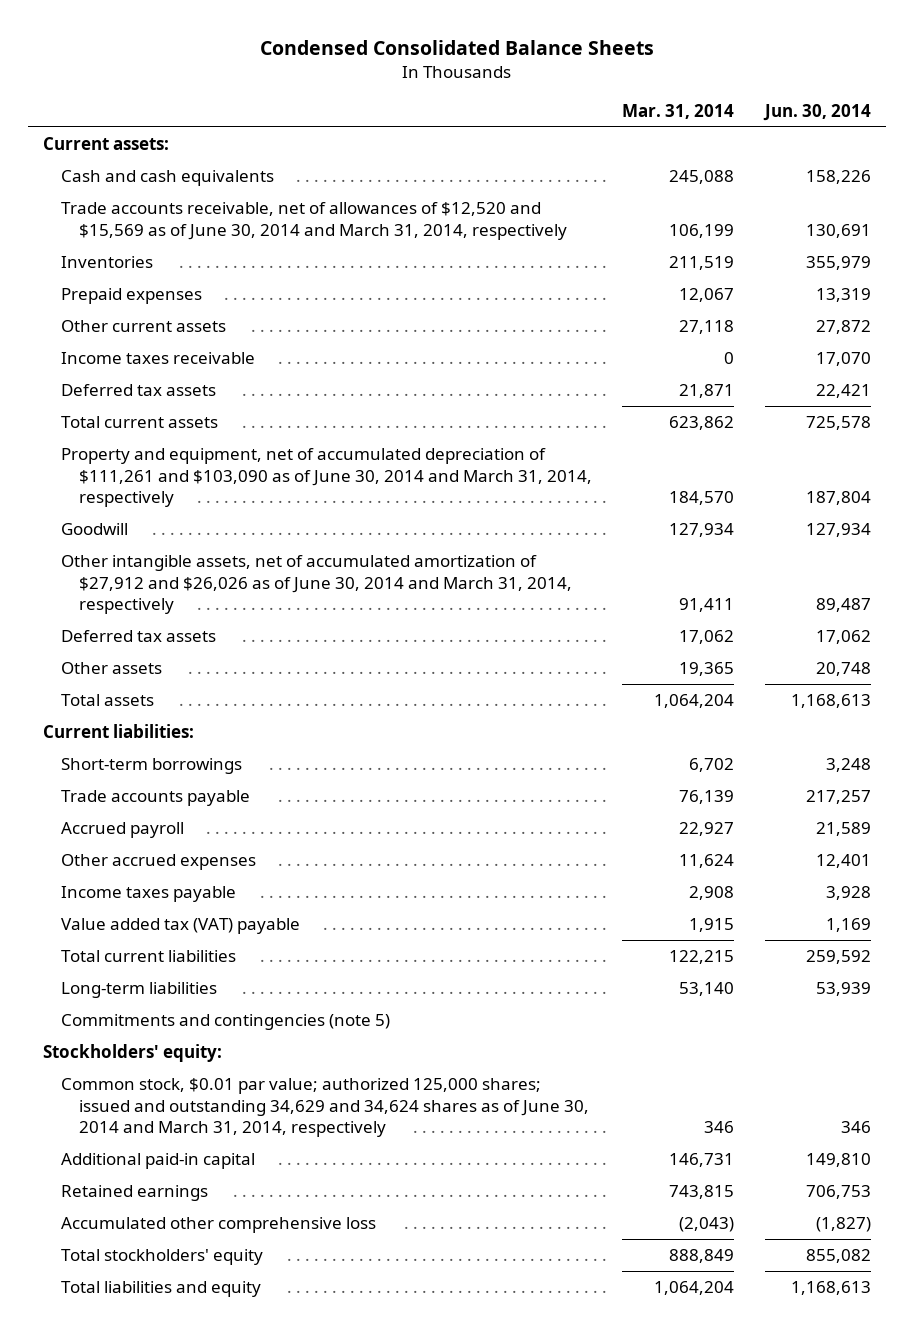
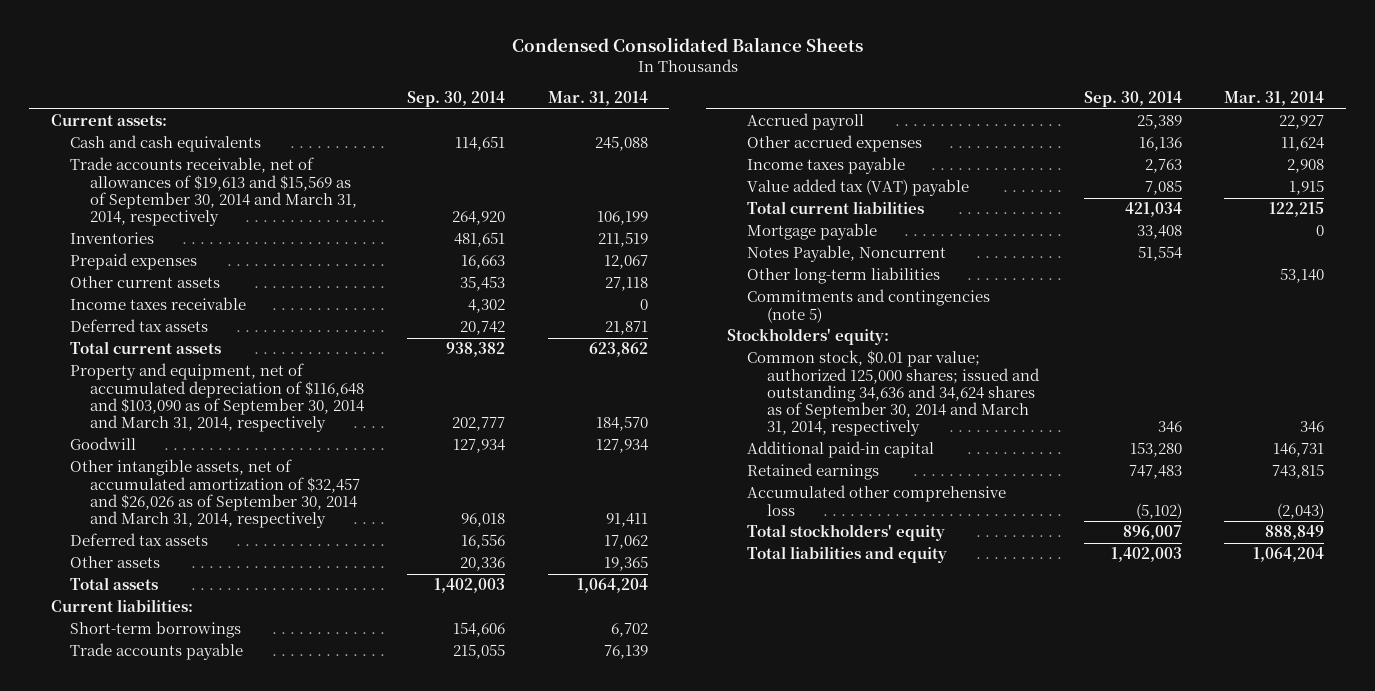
- | Mar. 31, 2014 | Jun. 30, 2014
+ | Sep. 30, 2014 | Mar. 31, 2014
- Trade accounts receivable, net of allowances of $12,520 and $15,569 as of June 30, 2014 and March 31, 2014, respectively | 106,199 | 130,691
+ Trade accounts receivable, net of allowances of $19,613 and $15,569 as of September 30, 2014 and March 31, 2014, respectively | 264,920 | 106,199
- Property and equipment, net of accumulated depreciation of $111,261 and $103,090 as of June 30, 2014 and March 31, 2014, respectively | 184,570 | 187,804
+ Property and equipment, net of accumulated depreciation of $116,648 and $103,090 as of September 30, 2014 and March 31, 2014, respectively | 202,777 | 184,570
- Other intangible assets, net of accumulated amortization of $27,912 and $26,026 as of June 30, 2014 and March 31, 2014, respectively | 91,411 | 89,487
+ Other intangible assets, net of accumulated amortization of $32,457 and $26,026 as of September 30, 2014 and March 31, 2014, respectively | 96,018 | 91,411
- Long-term liabilities | 53,140 | 53,939
+ Mortgage payable | 33,408 | 0
+ Notes Payable, Noncurrent | 51,554 |
+ Other long-term liabilities | | 53,140
- Common stock, $0.01 par value; authorized 125,000 shares; issued and outstanding 34,629 and 34,624 shares as of June 30, 2014 and March 31, 2014, respectively | 346 | 346
+ Common stock, $0.01 par value; authorized 125,000 shares; issued and outstanding 34,636 and 34,624 shares as of September 30, 2014 and March 31, 2014, respectively | 346 | 346

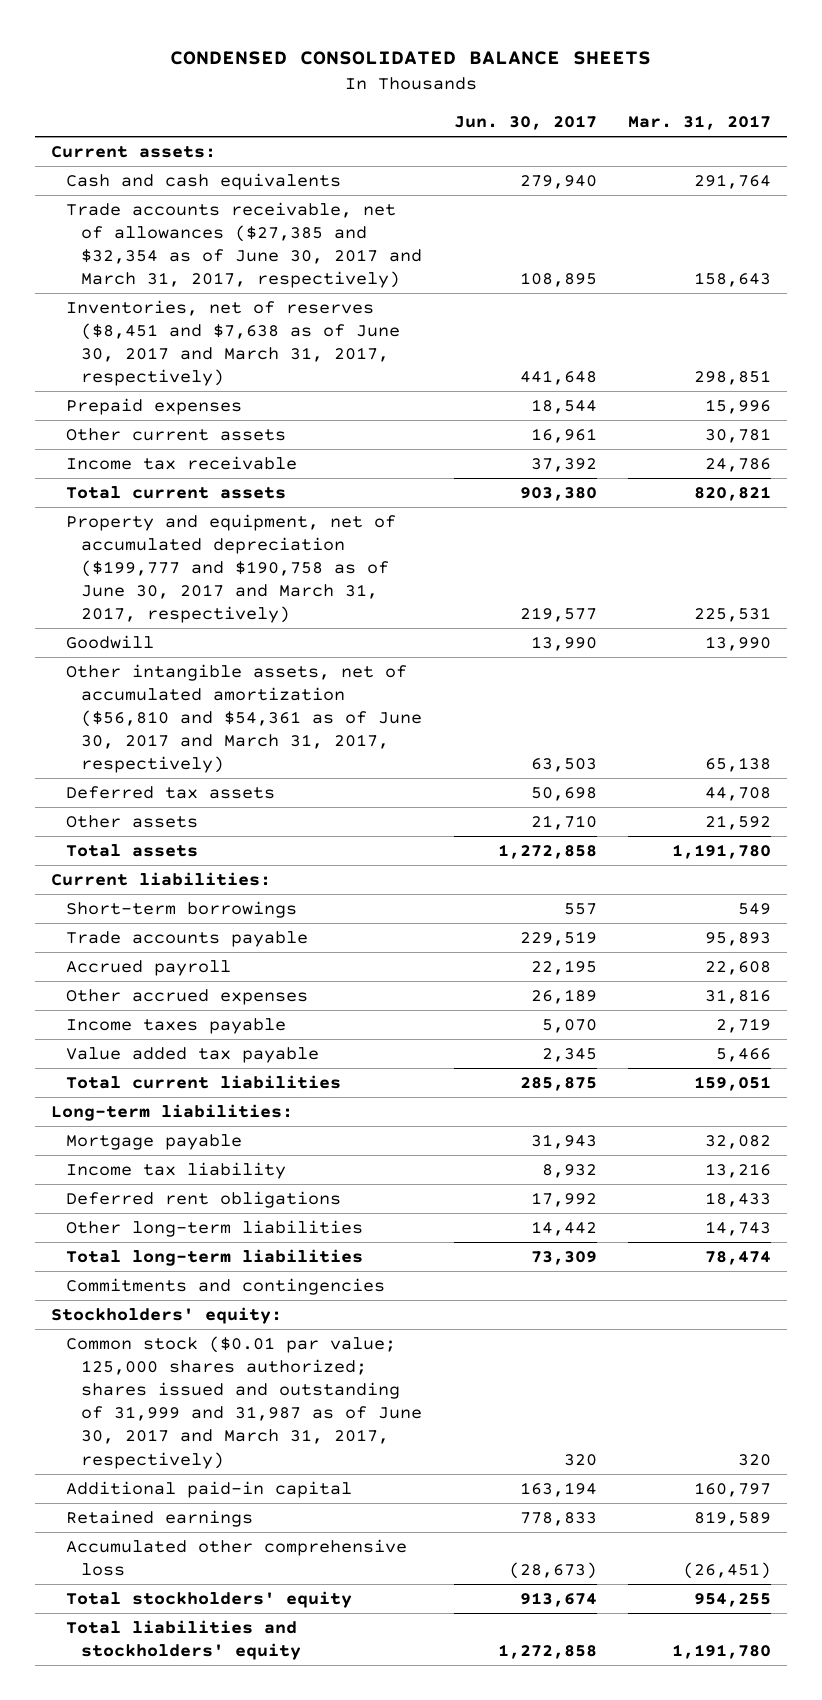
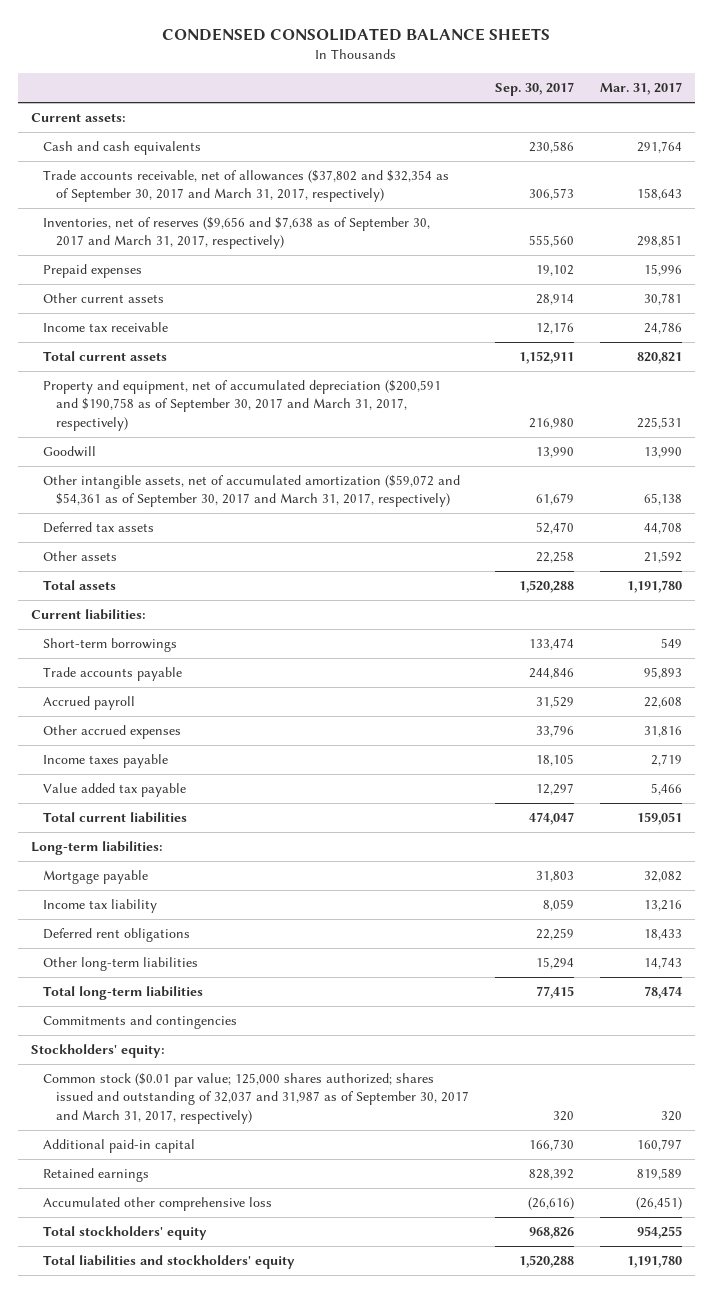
- | Jun. 30, 2017 | Mar. 31, 2017
+ | Sep. 30, 2017 | Mar. 31, 2017
- Trade accounts receivable, net of allowances ($27,385 and $32,354 as of June 30, 2017 and March 31, 2017, respectively) | 108,895 | 158,643
- Inventories, net of reserves ($8,451 and $7,638 as of June 30, 2017 and March 31, 2017, respectively) | 441,648 | 298,851
+ Trade accounts receivable, net of allowances ($37,802 and $32,354 as of September 30, 2017 and March 31, 2017, respectively) | 306,573 | 158,643
+ Inventories, net of reserves ($9,656 and $7,638 as of September 30, 2017 and March 31, 2017, respectively) | 555,560 | 298,851
- Property and equipment, net of accumulated depreciation ($199,777 and $190,758 as of June 30, 2017 and March 31, 2017, respectively) | 219,577 | 225,531
+ Property and equipment, net of accumulated depreciation ($200,591 and $190,758 as of September 30, 2017 and March 31, 2017, respectively) | 216,980 | 225,531
- Other intangible assets, net of accumulated amortization ($56,810 and $54,361 as of June 30, 2017 and March 31, 2017, respectively) | 63,503 | 65,138
+ Other intangible assets, net of accumulated amortization ($59,072 and $54,361 as of September 30, 2017 and March 31, 2017, respectively) | 61,679 | 65,138
- Common stock ($0.01 par value; 125,000 shares authorized; shares issued and outstanding of 31,999 and 31,987 as of June 30, 2017 and March 31, 2017, respectively) | 320 | 320
+ Common stock ($0.01 par value; 125,000 shares authorized; shares issued and outstanding of 32,037 and 31,987 as of September 30, 2017 and March 31, 2017, respectively) | 320 | 320

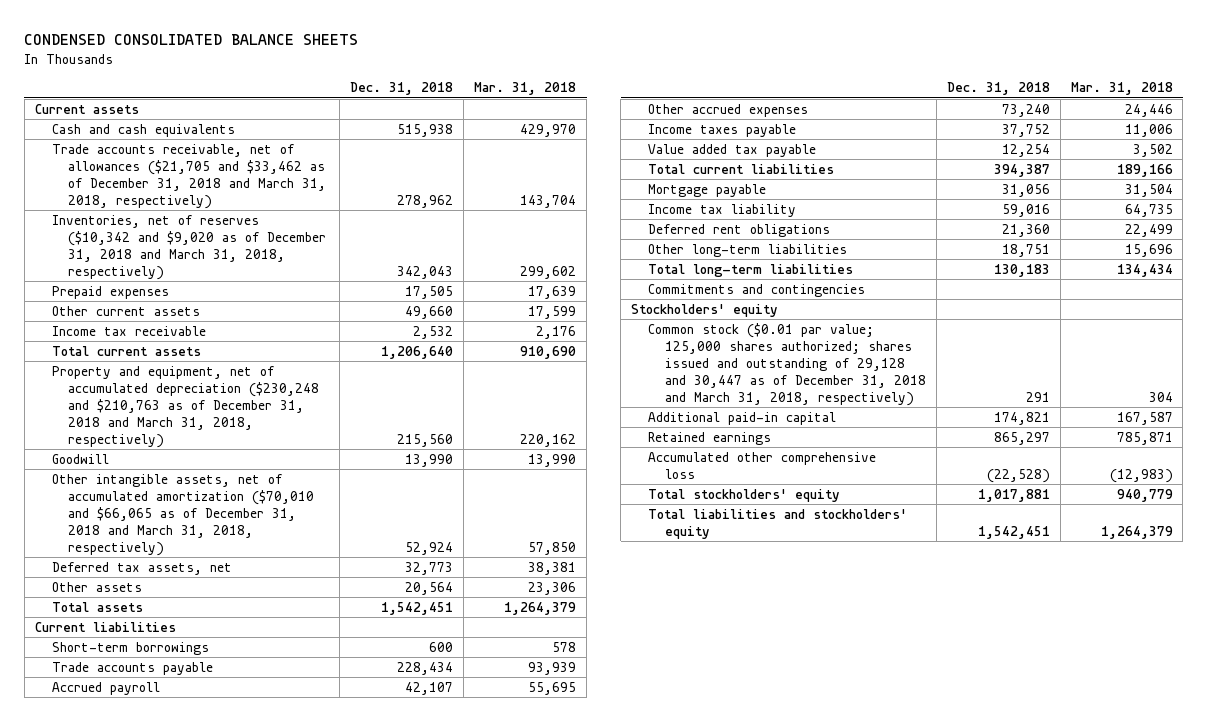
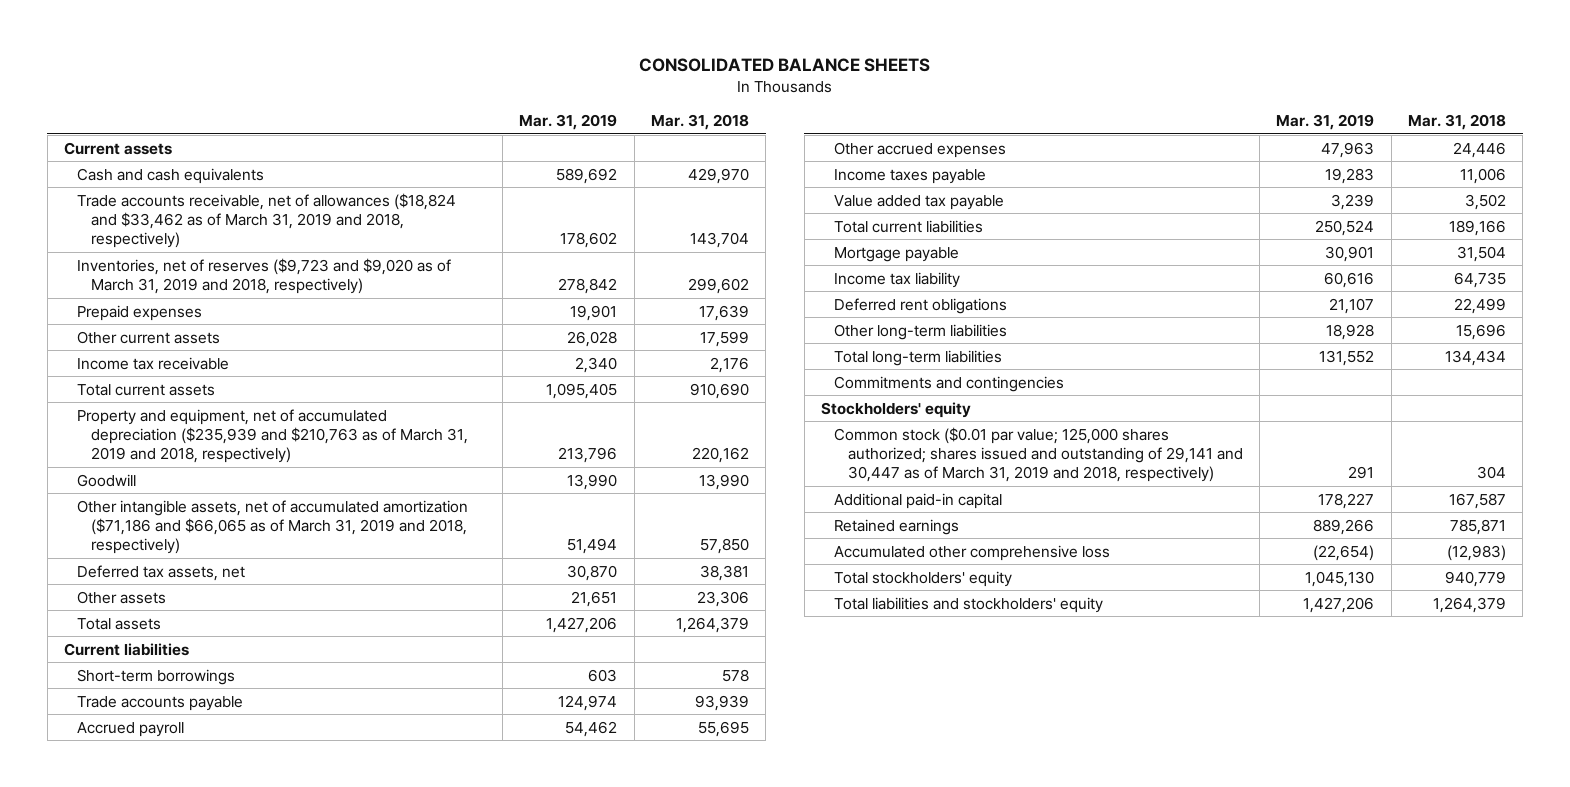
- CONDENSED CONSOLIDATED BALANCE SHEETS
+ CONSOLIDATED BALANCE SHEETS
- | Dec. 31, 2018 | Mar. 31, 2018
+ | Mar. 31, 2019 | Mar. 31, 2018
- Trade accounts receivable, net of allowances ($21,705 and $33,462 as of December 31, 2018 and March 31, 2018, respectively) | 278,962 | 143,704
- Inventories, net of reserves ($10,342 and $9,020 as of December 31, 2018 and March 31, 2018, respectively) | 342,043 | 299,602
+ Trade accounts receivable, net of allowances ($18,824 and $33,462 as of March 31, 2019 and 2018, respectively) | 178,602 | 143,704
+ Inventories, net of reserves ($9,723 and $9,020 as of March 31, 2019 and 2018, respectively) | 278,842 | 299,602
- Property and equipment, net of accumulated depreciation ($230,248 and $210,763 as of December 31, 2018 and March 31, 2018, respectively) | 215,560 | 220,162
+ Property and equipment, net of accumulated depreciation ($235,939 and $210,763 as of March 31, 2019 and 2018, respectively) | 213,796 | 220,162
- Other intangible assets, net of accumulated amortization ($70,010 and $66,065 as of December 31, 2018 and March 31, 2018, respectively) | 52,924 | 57,850
+ Other intangible assets, net of accumulated amortization ($71,186 and $66,065 as of March 31, 2019 and 2018, respectively) | 51,494 | 57,850
- Common stock ($0.01 par value; 125,000 shares authorized; shares issued and outstanding of 29,128 and 30,447 as of December 31, 2018 and March 31, 2018, respectively) | 291 | 304
+ Common stock ($0.01 par value; 125,000 shares authorized; shares issued and outstanding of 29,141 and 30,447 as of March 31, 2019 and 2018, respectively) | 291 | 304

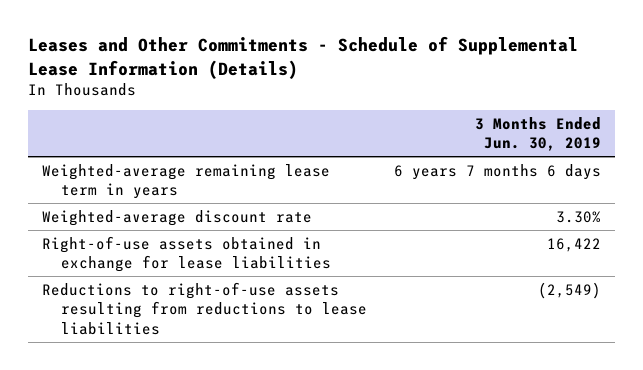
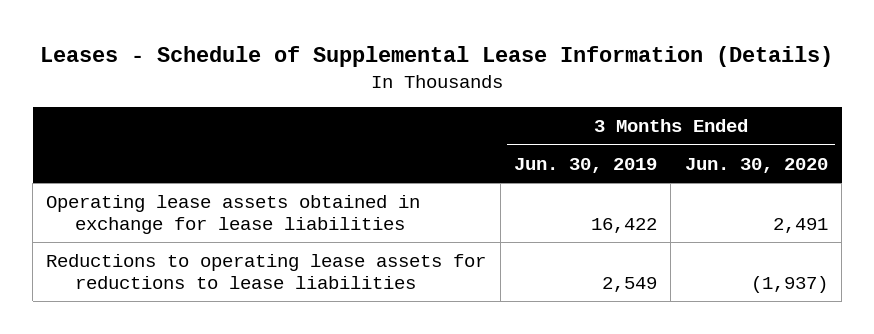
- Leases and Other Commitments - Schedule of Supplemental Lease Information (Details)
+ Leases - Schedule of Supplemental Lease Information (Details)
- | 3 Months Ended Jun. 30, 2019
+ | 3 Months Ended Jun. 30, 2019 | 3 Months Ended Jun. 30, 2020
- Weighted-average remaining lease term in years | 6 years 7 months 6 days
- Weighted-average discount rate | 3.30%
- Right-of-use assets obtained in exchange for lease liabilities | 16,422
- Reductions to right-of-use assets resulting from reductions to lease liabilities | (2,549)
+ Operating lease assets obtained in exchange for lease liabilities | 16,422 | 2,491
+ Reductions to operating lease assets for reductions to lease liabilities | 2,549 | (1,937)

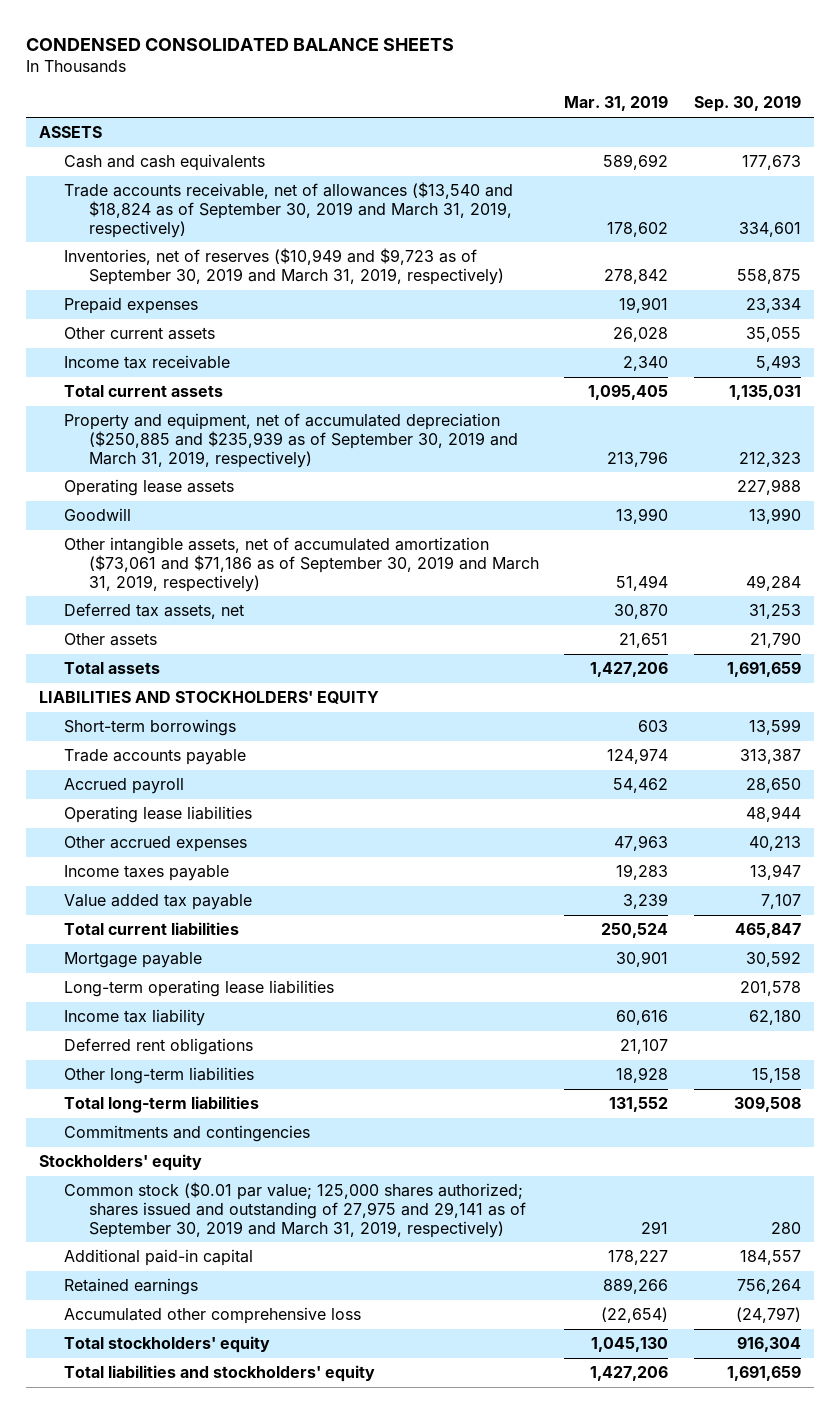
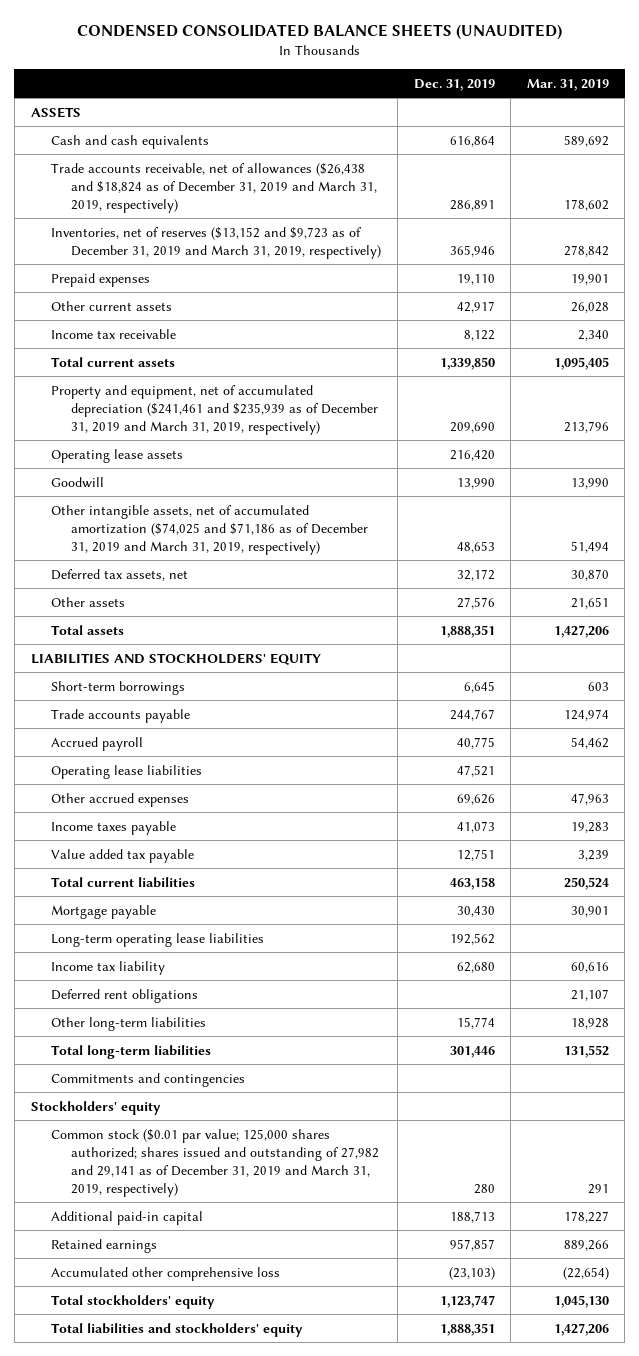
- CONDENSED CONSOLIDATED BALANCE SHEETS
+ CONDENSED CONSOLIDATED BALANCE SHEETS (UNAUDITED)
- | Mar. 31, 2019 | Sep. 30, 2019
+ | Dec. 31, 2019 | Mar. 31, 2019
- Trade accounts receivable, net of allowances ($13,540 and $18,824 as of September 30, 2019 and March 31, 2019, respectively) | 178,602 | 334,601
- Inventories, net of reserves ($10,949 and $9,723 as of September 30, 2019 and March 31, 2019, respectively) | 278,842 | 558,875
+ Trade accounts receivable, net of allowances ($26,438 and $18,824 as of December 31, 2019 and March 31, 2019, respectively) | 286,891 | 178,602
+ Inventories, net of reserves ($13,152 and $9,723 as of December 31, 2019 and March 31, 2019, respectively) | 365,946 | 278,842
- Property and equipment, net of accumulated depreciation ($250,885 and $235,939 as of September 30, 2019 and March 31, 2019, respectively) | 213,796 | 212,323
+ Property and equipment, net of accumulated depreciation ($241,461 and $235,939 as of December 31, 2019 and March 31, 2019, respectively) | 209,690 | 213,796
- Other intangible assets, net of accumulated amortization ($73,061 and $71,186 as of September 30, 2019 and March 31, 2019, respectively) | 51,494 | 49,284
+ Other intangible assets, net of accumulated amortization ($74,025 and $71,186 as of December 31, 2019 and March 31, 2019, respectively) | 48,653 | 51,494
- Common stock ($0.01 par value; 125,000 shares authorized; shares issued and outstanding of 27,975 and 29,141 as of September 30, 2019 and March 31, 2019, respectively) | 291 | 280
+ Common stock ($0.01 par value; 125,000 shares authorized; shares issued and outstanding of 27,982 and 29,141 as of December 31, 2019 and March 31, 2019, respectively) | 280 | 291

